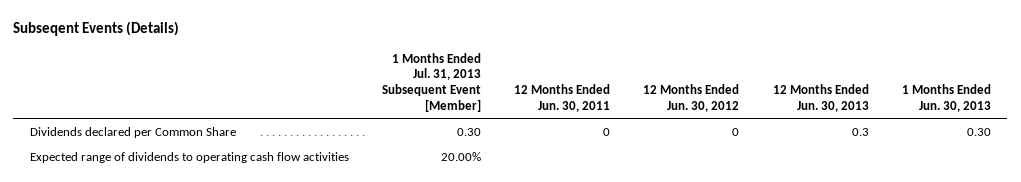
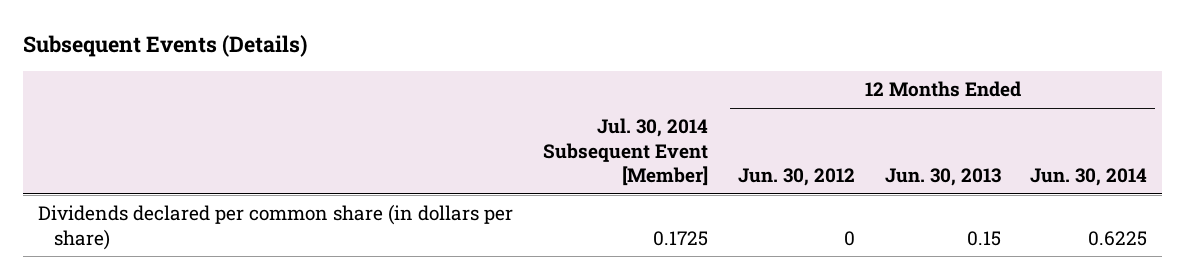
- Subseqent Events (Details)
+ Subsequent Events (Details)
- | 1 Months Ended Jul. 31, 2013 Subsequent Event [Member] | 12 Months Ended Jun. 30, 2011 | 12 Months Ended Jun. 30, 2012 | 12 Months Ended Jun. 30, 2013 | 1 Months Ended Jun. 30, 2013
+ | Jul. 30, 2014 Subsequent Event [Member] | 12 Months Ended Jun. 30, 2012 | 12 Months Ended Jun. 30, 2013 | 12 Months Ended Jun. 30, 2014
- Dividends declared per Common Share | 0.30 | 0 | 0 | 0.3 | 0.30
- Expected range of dividends to operating cash flow activities | 20.00% | | | |
+ Dividends declared per common share (in dollars per share) | 0.1725 | 0 | 0.15 | 0.6225

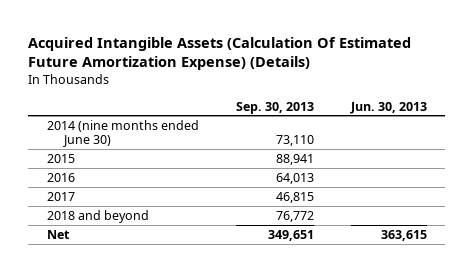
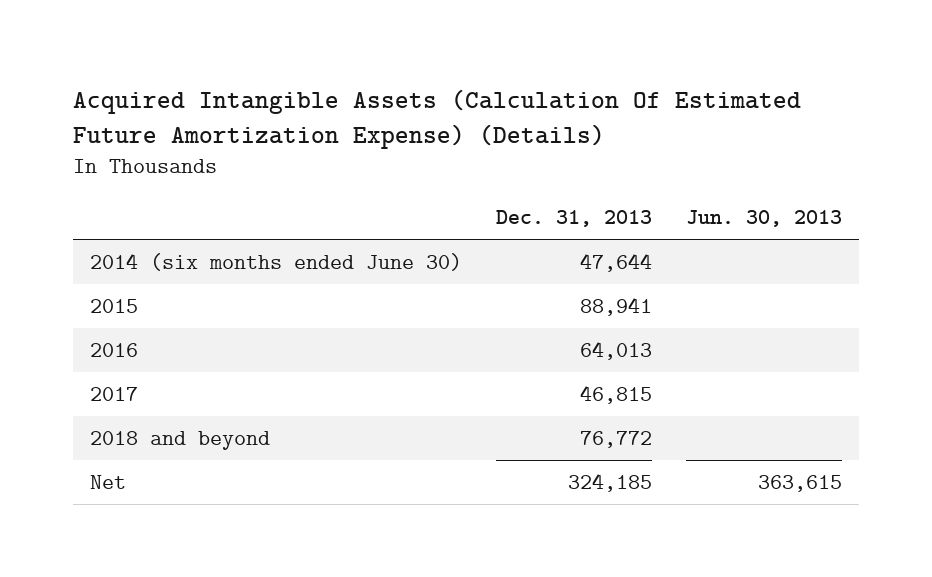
- | Sep. 30, 2013 | Jun. 30, 2013
+ | Dec. 31, 2013 | Jun. 30, 2013
- 2014 (nine months ended June 30) | 73,110 |
+ 2014 (six months ended June 30) | 47,644 |

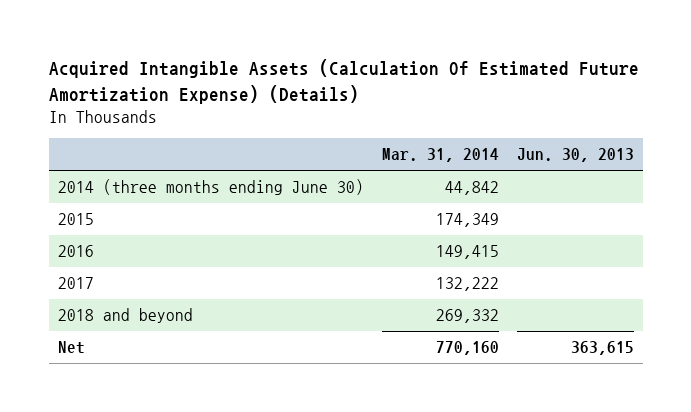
- | Dec. 31, 2013 | Jun. 30, 2013
+ | Mar. 31, 2014 | Jun. 30, 2013
- 2014 (six months ended June 30) | 47,644 |
+ 2014 (three months ending June 30) | 44,842 |

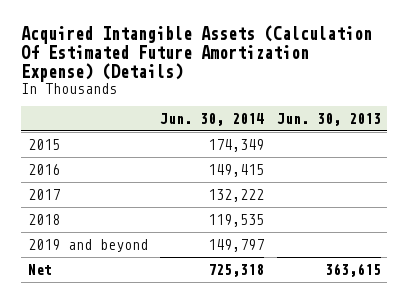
- | Mar. 31, 2014 | Jun. 30, 2013
+ | Jun. 30, 2014 | Jun. 30, 2013
- 2014 (three months ending June 30) | 44,842 |
- 2018 and beyond | 269,332 |
+ 2018 | 119,535 |
+ 2019 and beyond | 149,797 |

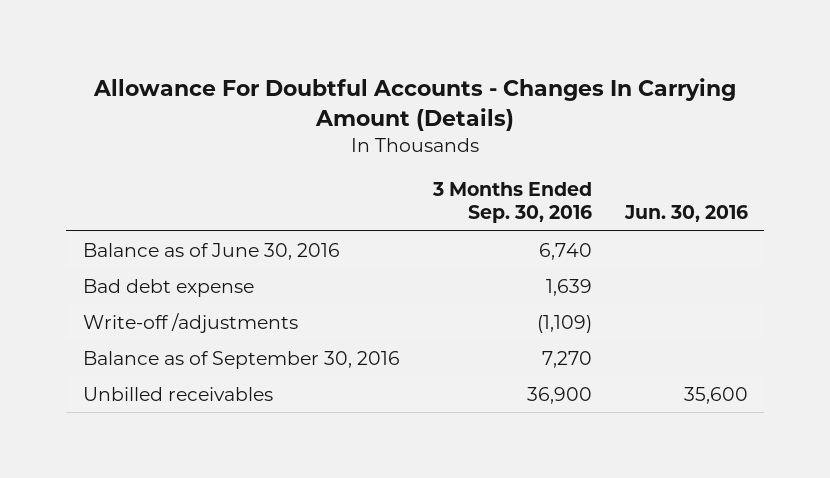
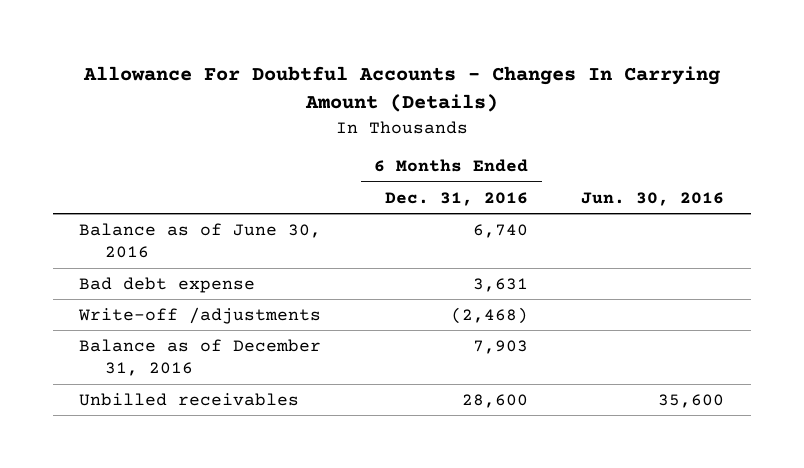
- | 3 Months Ended Sep. 30, 2016 | Jun. 30, 2016
+ | 6 Months Ended Dec. 31, 2016 | Jun. 30, 2016
- Balance as of September 30, 2016 | 7,270 |
+ Balance as of December 31, 2016 | 7,903 |

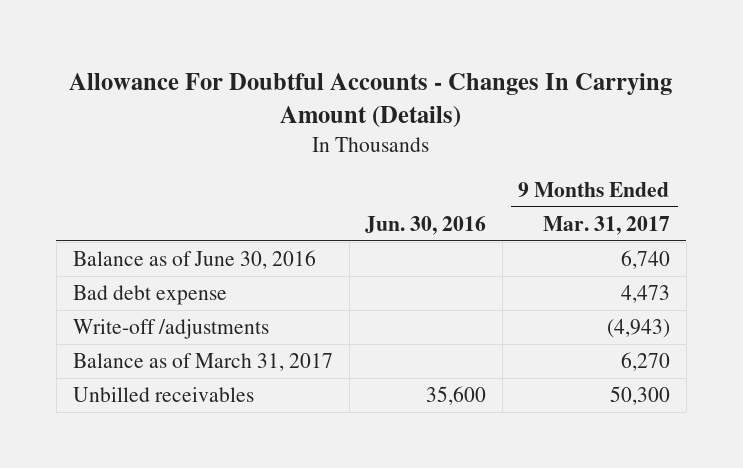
- | 6 Months Ended Dec. 31, 2016 | Jun. 30, 2016
+ | Jun. 30, 2016 | 9 Months Ended Mar. 31, 2017
- Balance as of December 31, 2016 | 7,903 |
+ Balance as of March 31, 2017 | | 6,270

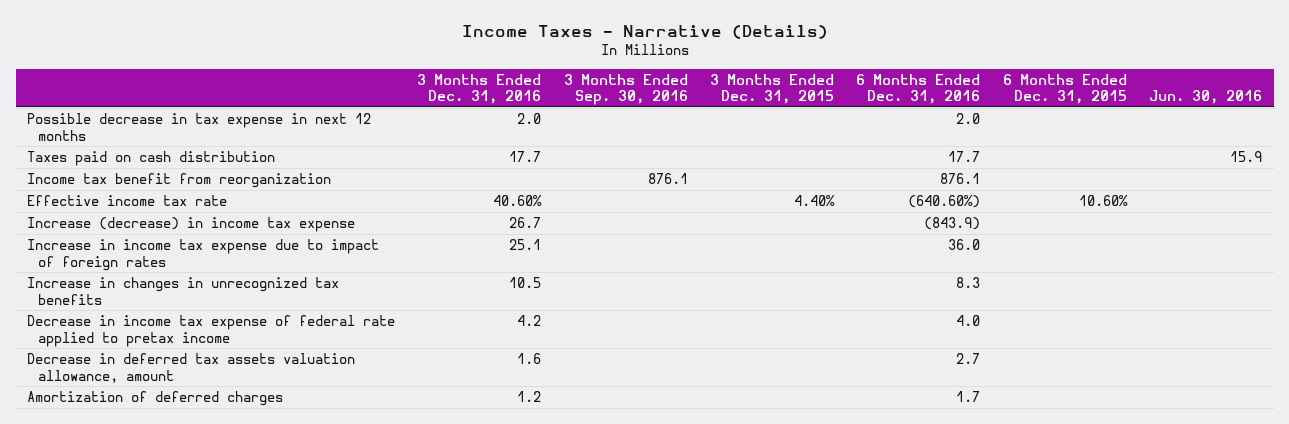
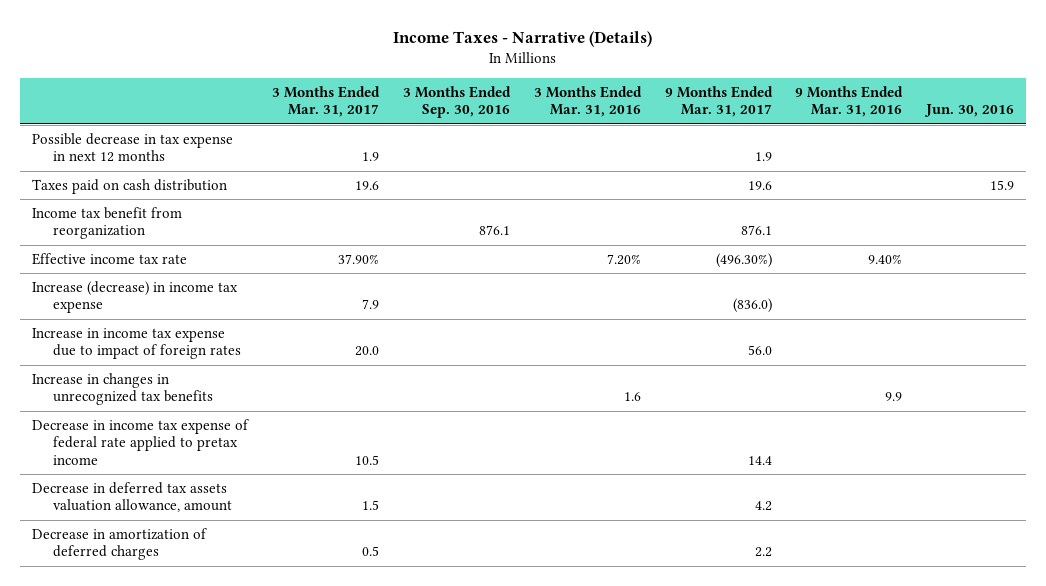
- | 3 Months Ended Dec. 31, 2016 | 3 Months Ended Sep. 30, 2016 | 3 Months Ended Dec. 31, 2015 | 6 Months Ended Dec. 31, 2016 | 6 Months Ended Dec. 31, 2015 | Jun. 30, 2016
+ | 3 Months Ended Mar. 31, 2017 | 3 Months Ended Sep. 30, 2016 | 3 Months Ended Mar. 31, 2016 | 9 Months Ended Mar. 31, 2017 | 9 Months Ended Mar. 31, 2016 | Jun. 30, 2016
- Amortization of deferred charges | 1.2 | | | 1.7 | |
+ Decrease in amortization of deferred charges | 0.5 | | | 2.2 | |

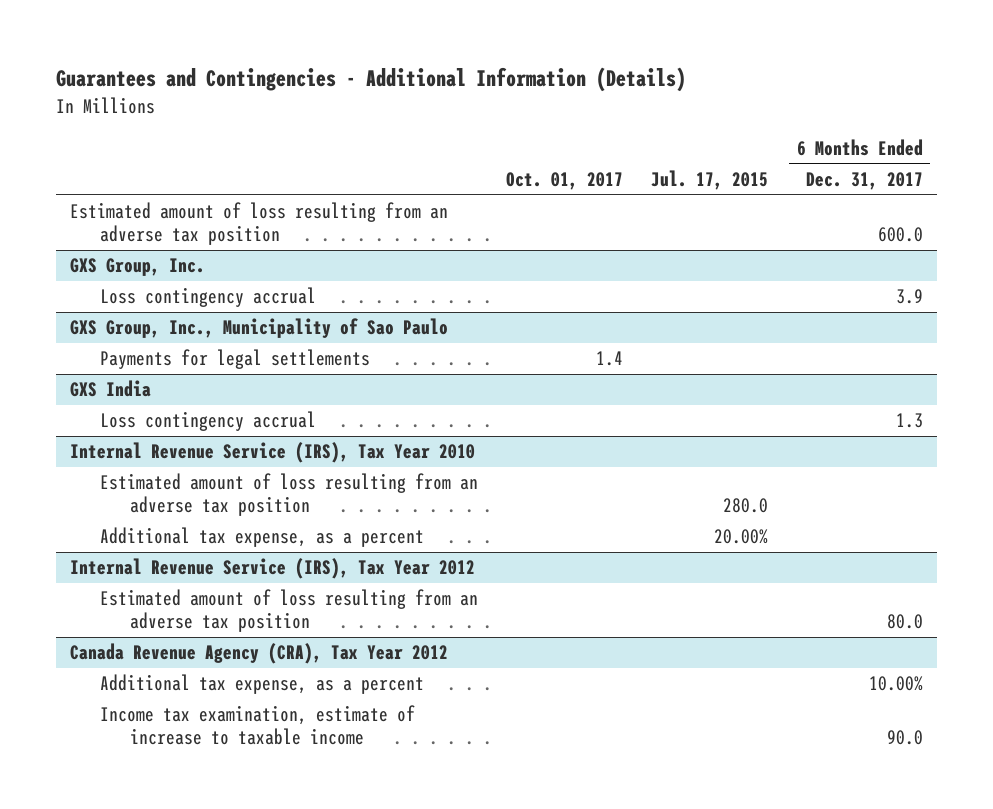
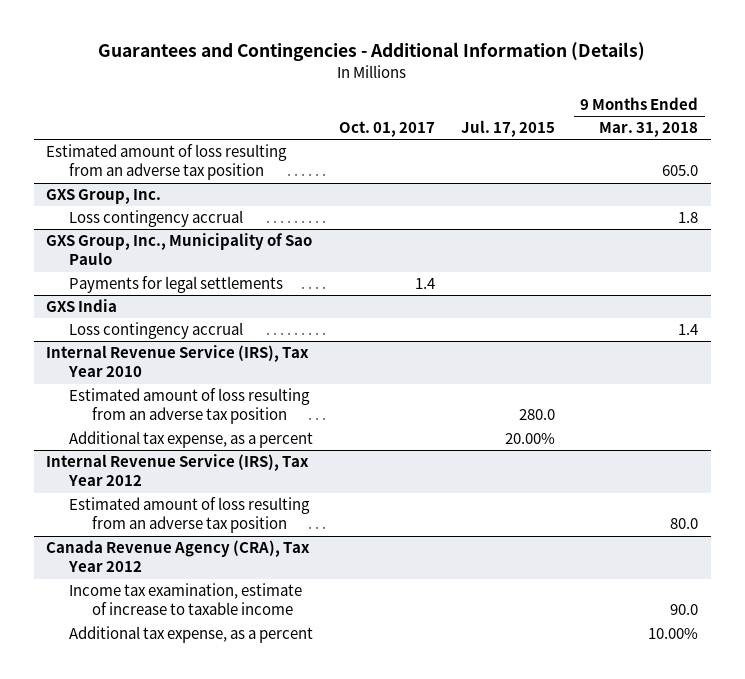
- | Oct. 01, 2017 | Jul. 17, 2015 | 6 Months Ended Dec. 31, 2017
+ | Oct. 01, 2017 | Jul. 17, 2015 | 9 Months Ended Mar. 31, 2018
@ Canada Revenue Agency (CRA), Tax Year 2012
moved down: Additional tax expense, as a percent | | | 10.00%

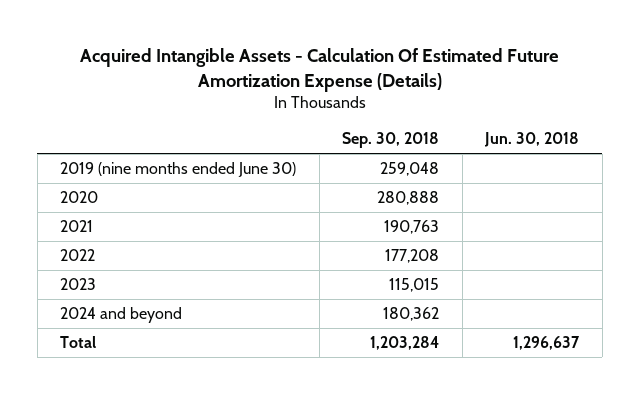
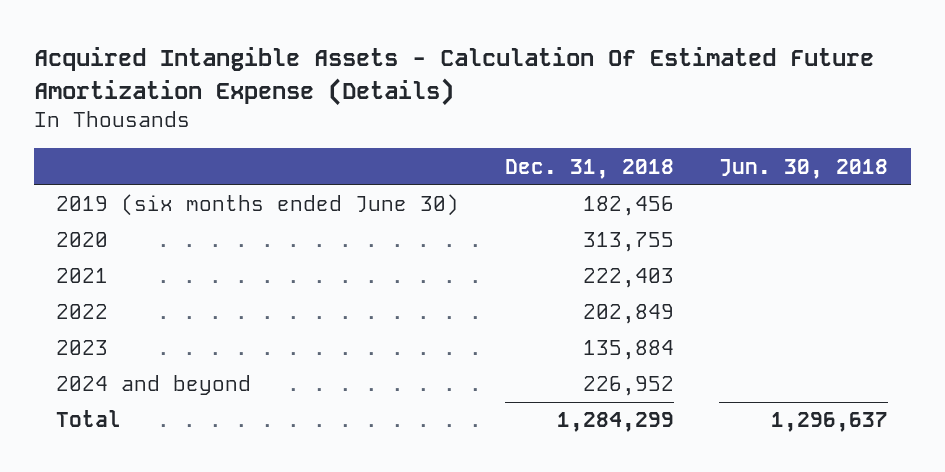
- | Sep. 30, 2018 | Jun. 30, 2018
+ | Dec. 31, 2018 | Jun. 30, 2018
- 2019 (nine months ended June 30) | 259,048 |
+ 2019 (six months ended June 30) | 182,456 |

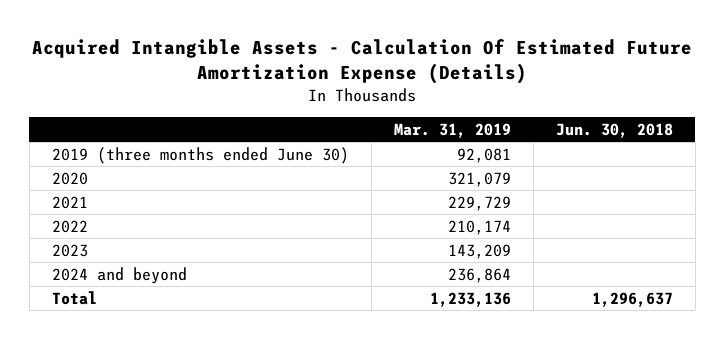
- | Dec. 31, 2018 | Jun. 30, 2018
+ | Mar. 31, 2019 | Jun. 30, 2018
- 2019 (six months ended June 30) | 182,456 |
+ 2019 (three months ended June 30) | 92,081 |

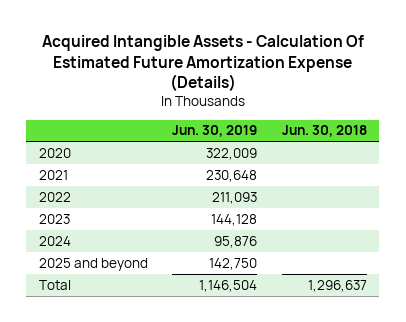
- | Mar. 31, 2019 | Jun. 30, 2018
+ | Jun. 30, 2019 | Jun. 30, 2018
- 2019 (three months ended June 30) | 92,081 |
- 2024 and beyond | 236,864 |
+ 2024 | 95,876 |
+ 2025 and beyond | 142,750 |

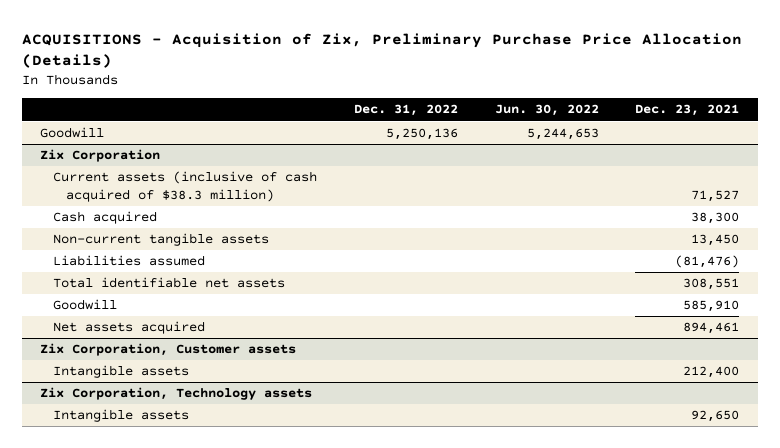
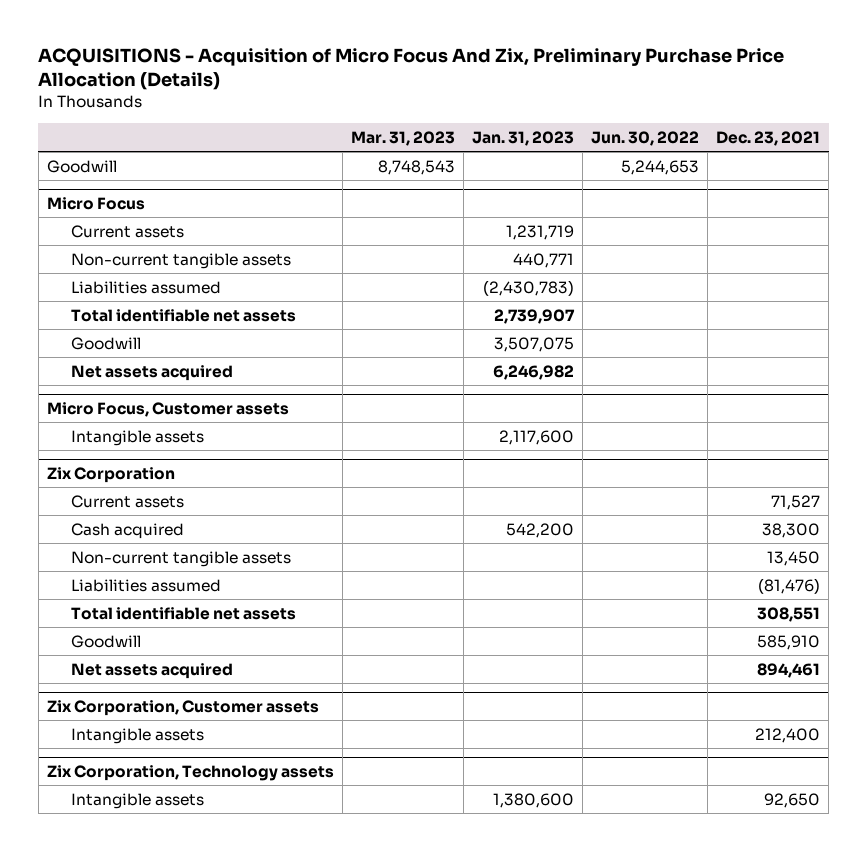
- ACQUISITIONS - Acquisition of Zix, Preliminary Purchase Price Allocation (Details)
+ ACQUISITIONS - Acquisition of Micro Focus And Zix, Preliminary Purchase Price Allocation (Details)
- | Dec. 31, 2022 | Jun. 30, 2022 | Dec. 23, 2021
+ | Mar. 31, 2023 | Jan. 31, 2023 | Jun. 30, 2022 | Dec. 23, 2021
+ Micro Focus
+ Current assets | | 1,231,719 | |
+ Non-current tangible assets | | 440,771 | |
+ Liabilities assumed | | (2,430,783) | |
+ Total identifiable net assets | | 2,739,907 | |
+ Goodwill | | 3,507,075 | |
+ Net assets acquired | | 6,246,982 | |
+ Micro Focus, Customer assets
+ Intangible assets | | 2,117,600 | |
@ Zix Corporation
- Current assets (inclusive of cash acquired of $38.3 million) | | | 71,527
+ Current assets | | | | 71,527

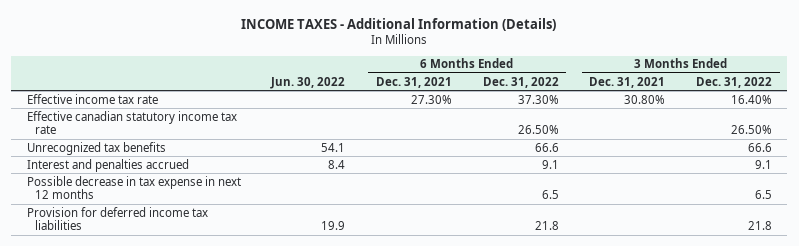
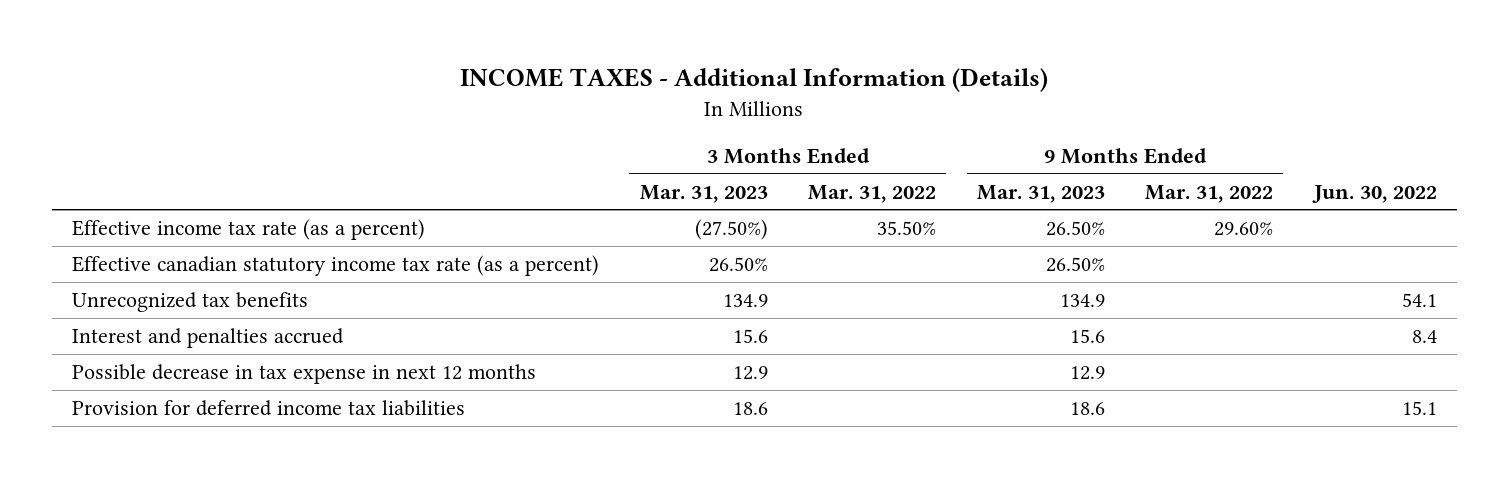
- | Jun. 30, 2022 | 6 Months Ended Dec. 31, 2021 | 6 Months Ended Dec. 31, 2022 | 3 Months Ended Dec. 31, 2021 | 3 Months Ended Dec. 31, 2022
+ | 3 Months Ended Mar. 31, 2023 | 3 Months Ended Mar. 31, 2022 | 9 Months Ended Mar. 31, 2023 | 9 Months Ended Mar. 31, 2022 | Jun. 30, 2022
- Effective income tax rate | | 27.30% | 37.30% | 30.80% | 16.40%
- Effective canadian statutory income tax rate | | | 26.50% | | 26.50%
+ Effective income tax rate (as a percent) | (27.50%) | 35.50% | 26.50% | 29.60% |
+ Effective canadian statutory income tax rate (as a percent) | 26.50% | | 26.50% | |
- Provision for deferred income tax liabilities | 19.9 | | 21.8 | | 21.8
+ Provision for deferred income tax liabilities | 18.6 | | 18.6 | | 15.1

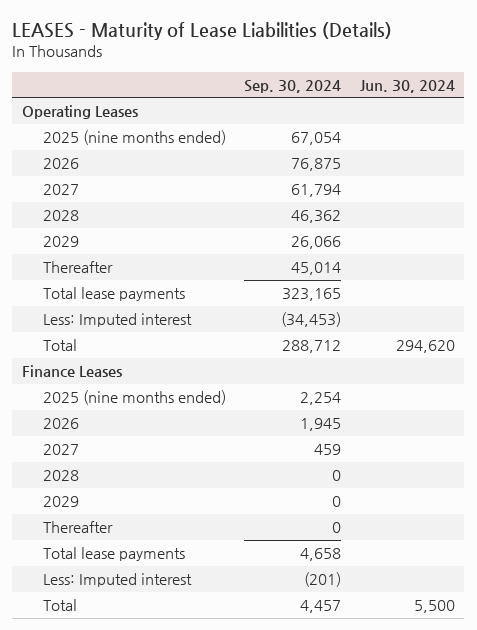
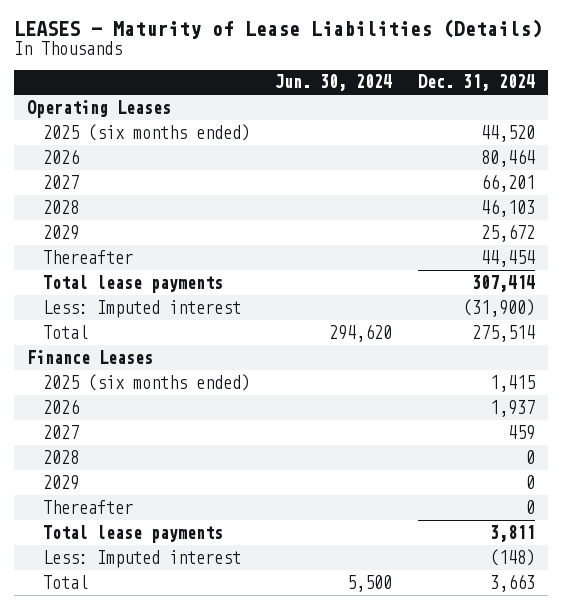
- | Sep. 30, 2024 | Jun. 30, 2024
+ | Jun. 30, 2024 | Dec. 31, 2024
- 2025 (nine months ended) | 67,054 |
+ 2025 (six months ended) | | 44,520
- 2025 (nine months ended) | 2,254 |
+ 2025 (six months ended) | | 1,415

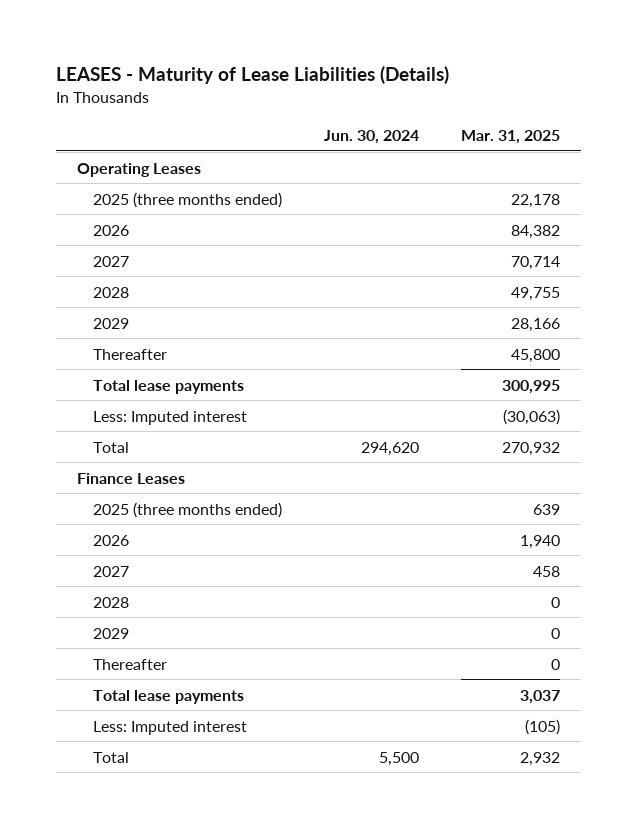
- | Jun. 30, 2024 | Dec. 31, 2024
+ | Jun. 30, 2024 | Mar. 31, 2025
- 2025 (six months ended) | | 44,520
+ 2025 (three months ended) | | 22,178
- 2025 (six months ended) | | 1,415
+ 2025 (three months ended) | | 639

